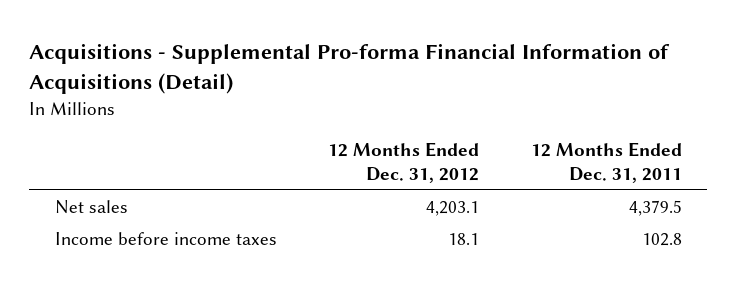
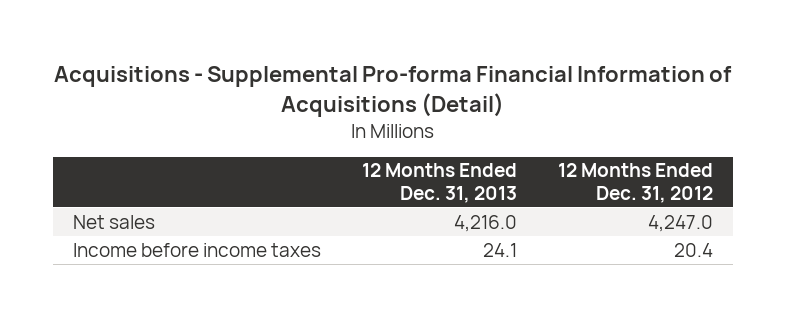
- | 12 Months Ended Dec. 31, 2012 | 12 Months Ended Dec. 31, 2011
+ | 12 Months Ended Dec. 31, 2013 | 12 Months Ended Dec. 31, 2012
- Net sales | 4,203.1 | 4,379.5
- Income before income taxes | 18.1 | 102.8
+ Net sales | 4,216.0 | 4,247.0
+ Income before income taxes | 24.1 | 20.4

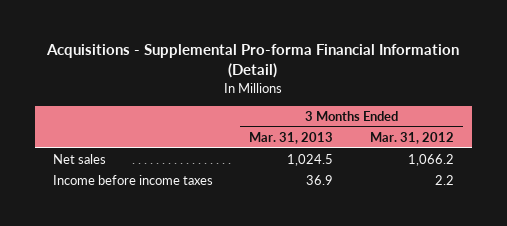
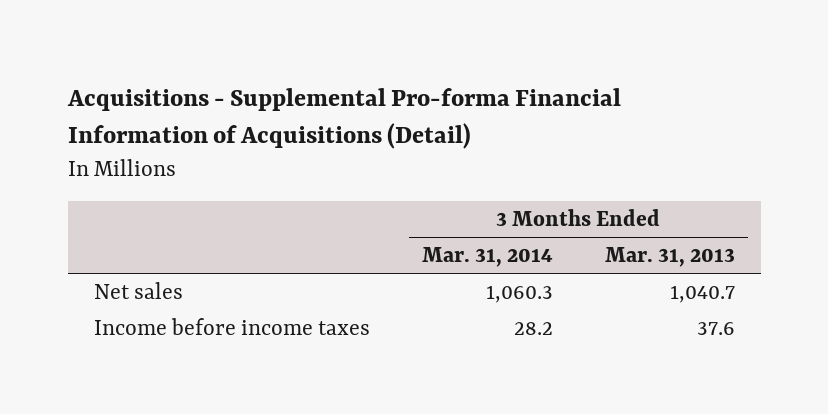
- Acquisitions - Supplemental Pro-forma Financial Information (Detail)
+ Acquisitions - Supplemental Pro-forma Financial Information of Acquisitions (Detail)
- | 3 Months Ended Mar. 31, 2013 | 3 Months Ended Mar. 31, 2012
+ | 3 Months Ended Mar. 31, 2014 | 3 Months Ended Mar. 31, 2013
- Net sales | 1,024.5 | 1,066.2
- Income before income taxes | 36.9 | 2.2
+ Net sales | 1,060.3 | 1,040.7
+ Income before income taxes | 28.2 | 37.6

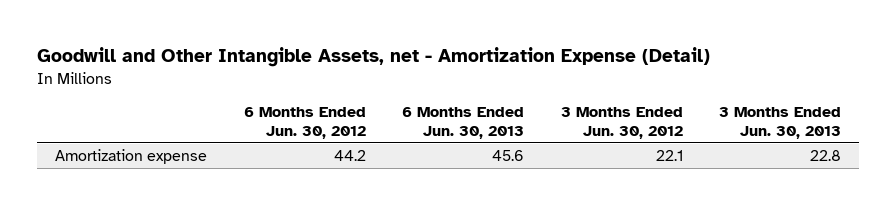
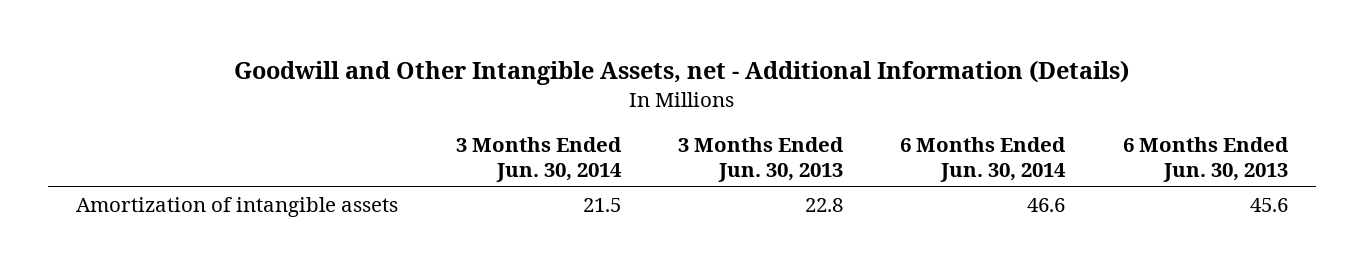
- Goodwill and Other Intangible Assets, net - Amortization Expense (Detail)
+ Goodwill and Other Intangible Assets, net - Additional Information (Details)
- | 6 Months Ended Jun. 30, 2012 | 6 Months Ended Jun. 30, 2013 | 3 Months Ended Jun. 30, 2012 | 3 Months Ended Jun. 30, 2013
+ | 3 Months Ended Jun. 30, 2014 | 3 Months Ended Jun. 30, 2013 | 6 Months Ended Jun. 30, 2014 | 6 Months Ended Jun. 30, 2013
- Amortization expense | 44.2 | 45.6 | 22.1 | 22.8
+ Amortization of intangible assets | 21.5 | 22.8 | 46.6 | 45.6

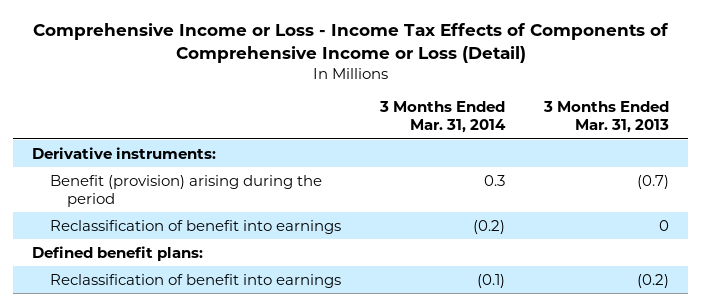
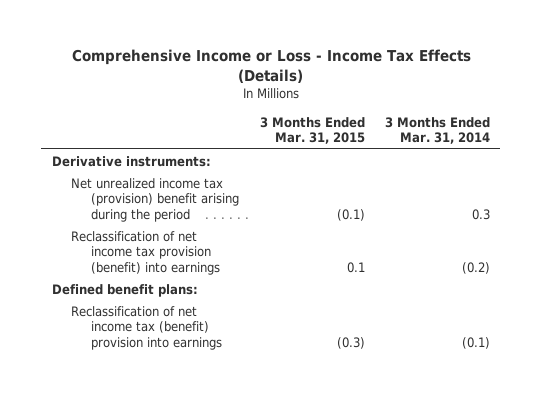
- Comprehensive Income or Loss - Income Tax Effects of Components of Comprehensive Income or Loss (Detail)
+ Comprehensive Income or Loss - Income Tax Effects (Details)
- | 3 Months Ended Mar. 31, 2014 | 3 Months Ended Mar. 31, 2013
+ | 3 Months Ended Mar. 31, 2015 | 3 Months Ended Mar. 31, 2014
- Benefit (provision) arising during the period | 0.3 | (0.7)
- Reclassification of benefit into earnings | (0.2) | 0
+ Net unrealized income tax (provision) benefit arising during the period | (0.1) | 0.3
+ Reclassification of net income tax provision (benefit) into earnings | 0.1 | (0.2)
- Reclassification of benefit into earnings | (0.1) | (0.2)
+ Reclassification of net income tax (benefit) provision into earnings | (0.3) | (0.1)

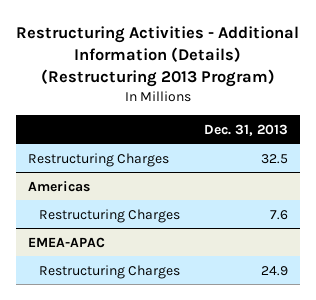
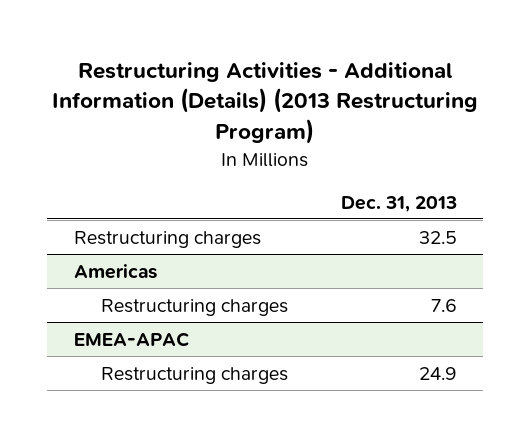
- Restructuring Activities - Additional Information (Details) (Restructuring 2013 Program)
+ Restructuring Activities - Additional Information (Details) (2013 Restructuring Program)
- Restructuring Charges | 32.5
+ Restructuring charges | 32.5
@ Americas
- Restructuring Charges | 7.6
+ Restructuring charges | 7.6
@ EMEA-APAC
- Restructuring Charges | 24.9
+ Restructuring charges | 24.9

